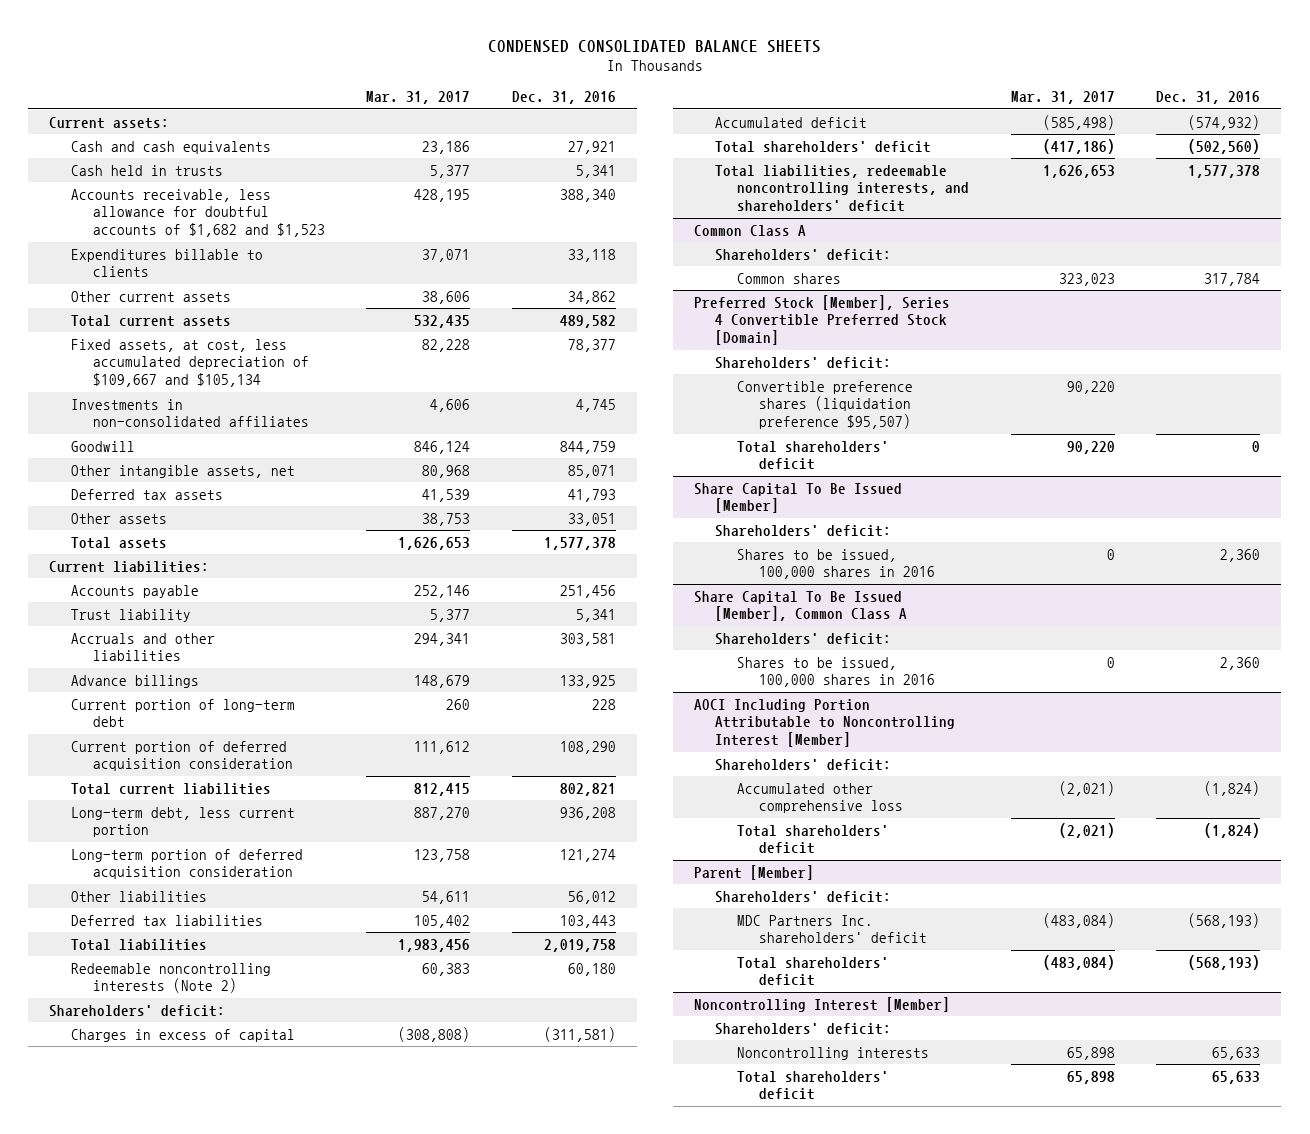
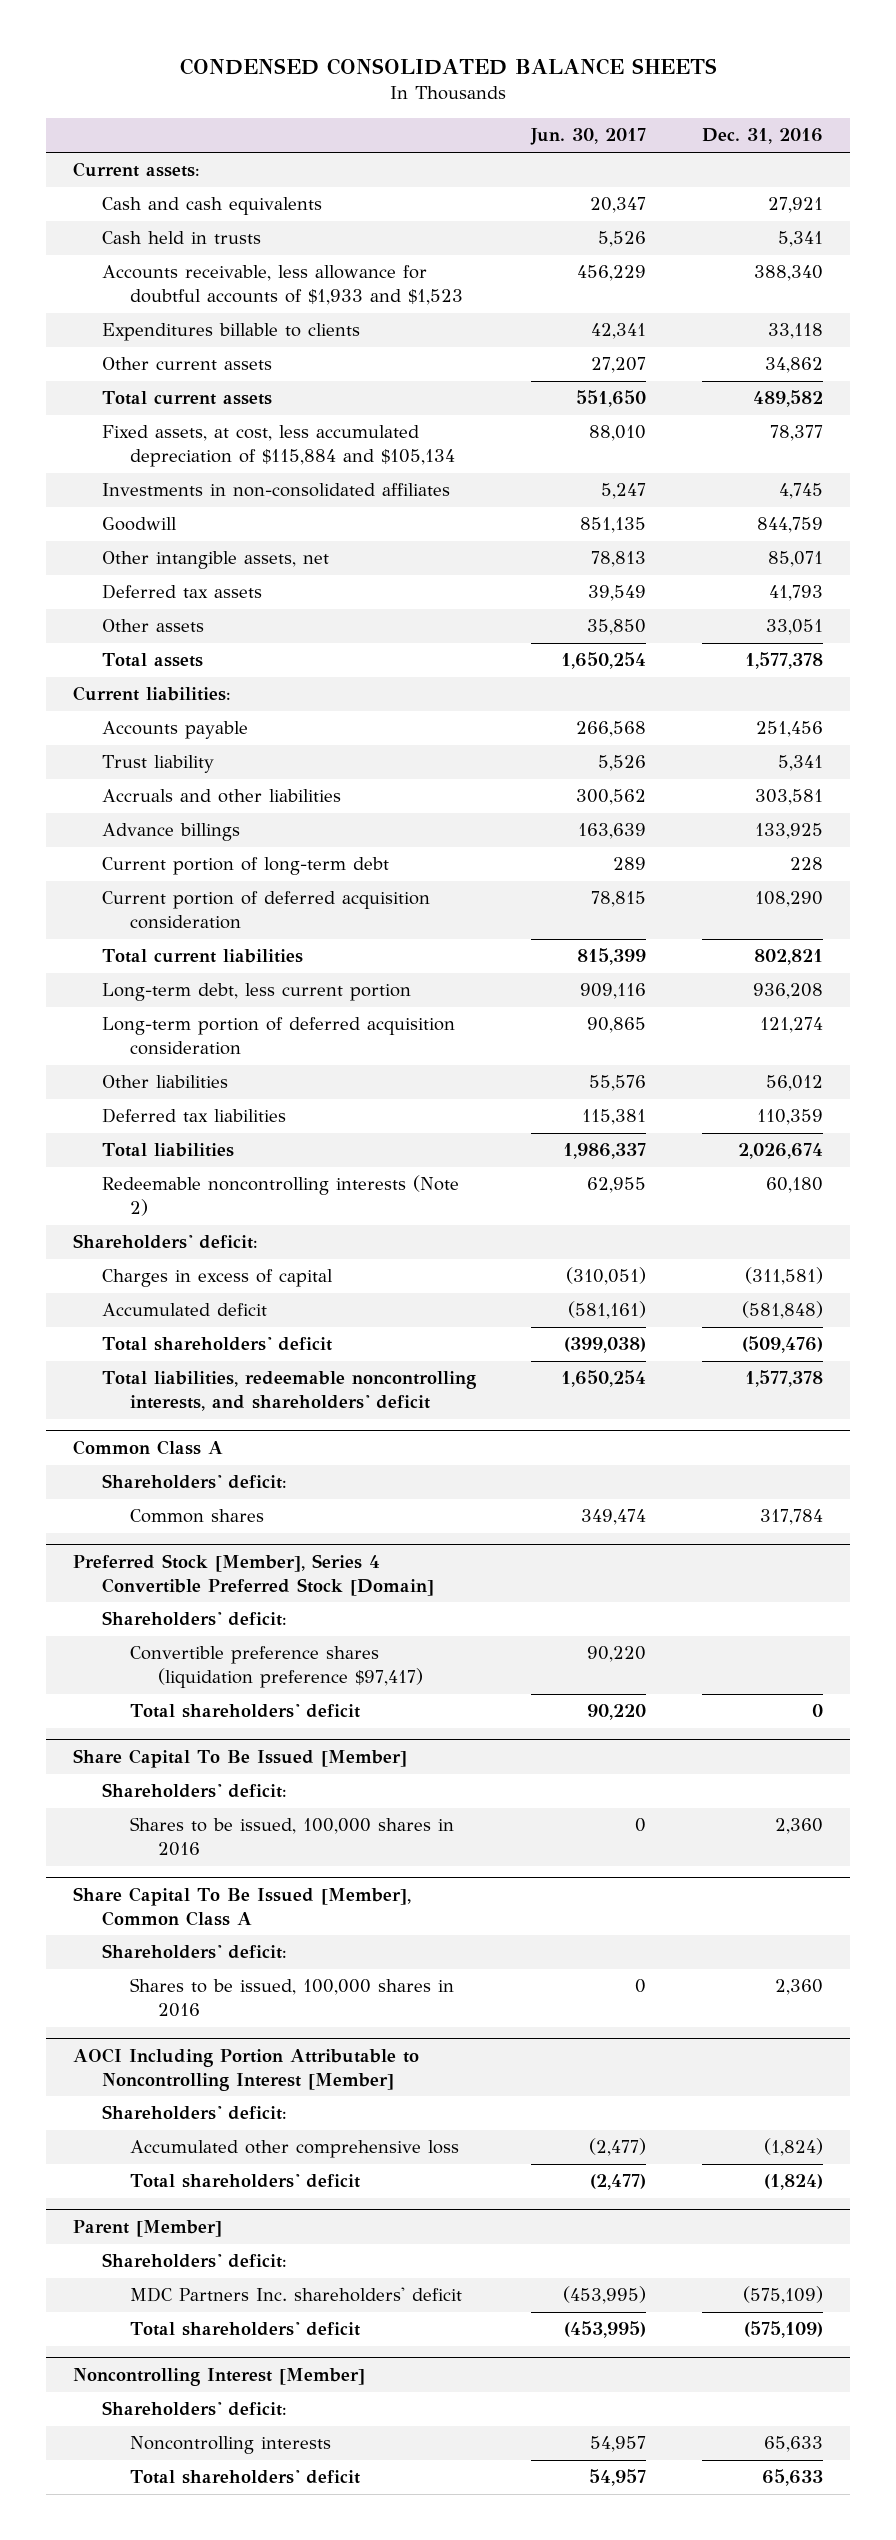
- | Mar. 31, 2017 | Dec. 31, 2016
+ | Jun. 30, 2017 | Dec. 31, 2016
- Accounts receivable, less allowance for doubtful accounts of $1,682 and $1,523 | 428,195 | 388,340
+ Accounts receivable, less allowance for doubtful accounts of $1,933 and $1,523 | 456,229 | 388,340
- Fixed assets, at cost, less accumulated depreciation of $109,667 and $105,134 | 82,228 | 78,377
+ Fixed assets, at cost, less accumulated depreciation of $115,884 and $105,134 | 88,010 | 78,377
- Deferred tax liabilities | 105,402 | 103,443
- Total liabilities | 1,983,456 | 2,019,758
+ Deferred tax liabilities | 115,381 | 110,359
+ Total liabilities | 1,986,337 | 2,026,674
- Accumulated deficit | (585,498) | (574,932)
- Total shareholders' deficit | (417,186) | (502,560)
+ Accumulated deficit | (581,161) | (581,848)
+ Total shareholders' deficit | (399,038) | (509,476)
@ Preferred Stock [Member], Series 4 Convertible Preferred Stock [Domain]
- Convertible preference shares (liquidation preference $95,507) | 90,220 |
+ Convertible preference shares (liquidation preference $97,417) | 90,220 |
@ Parent [Member]
- MDC Partners Inc. shareholders' deficit | (483,084) | (568,193)
- Total shareholders' deficit | (483,084) | (568,193)
+ MDC Partners Inc. shareholders' deficit | (453,995) | (575,109)
+ Total shareholders' deficit | (453,995) | (575,109)

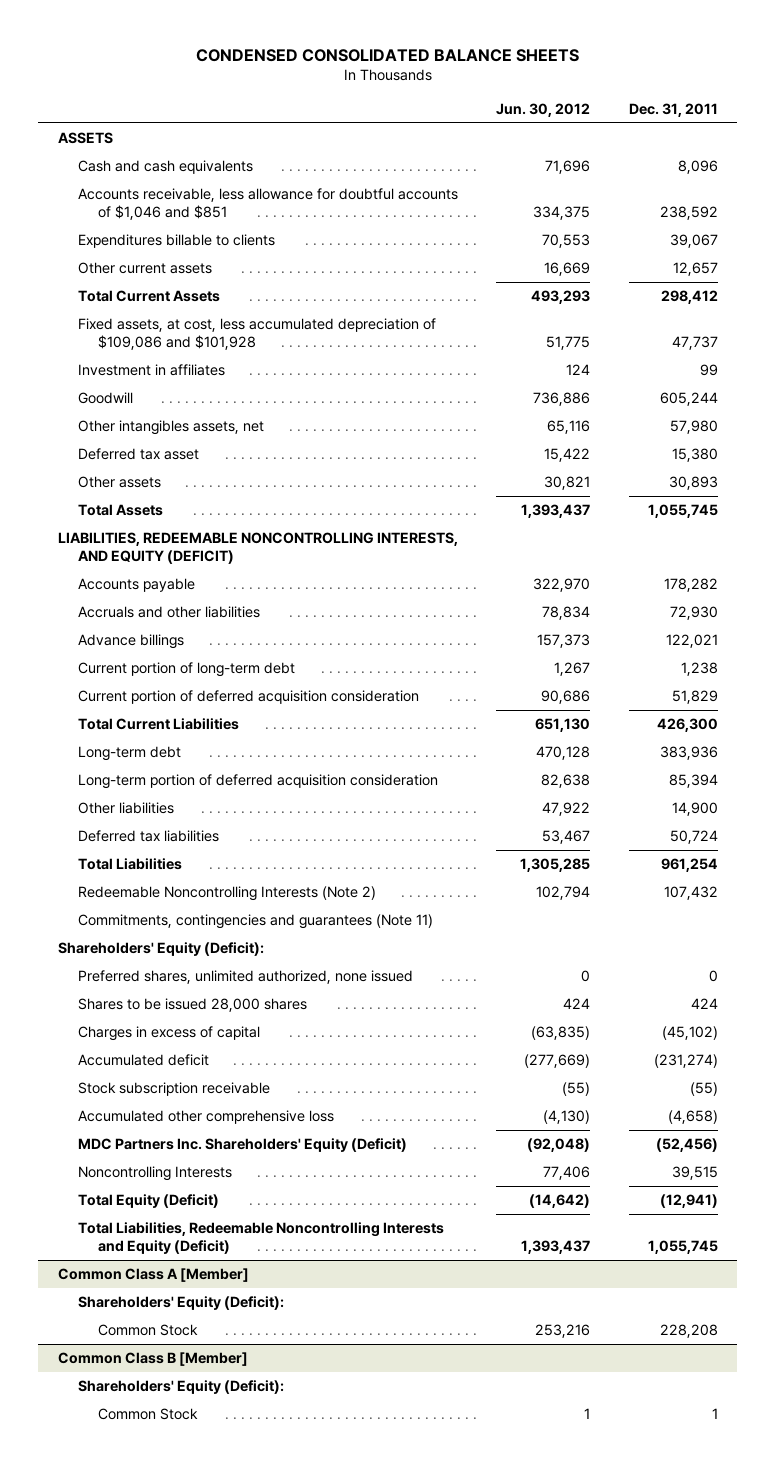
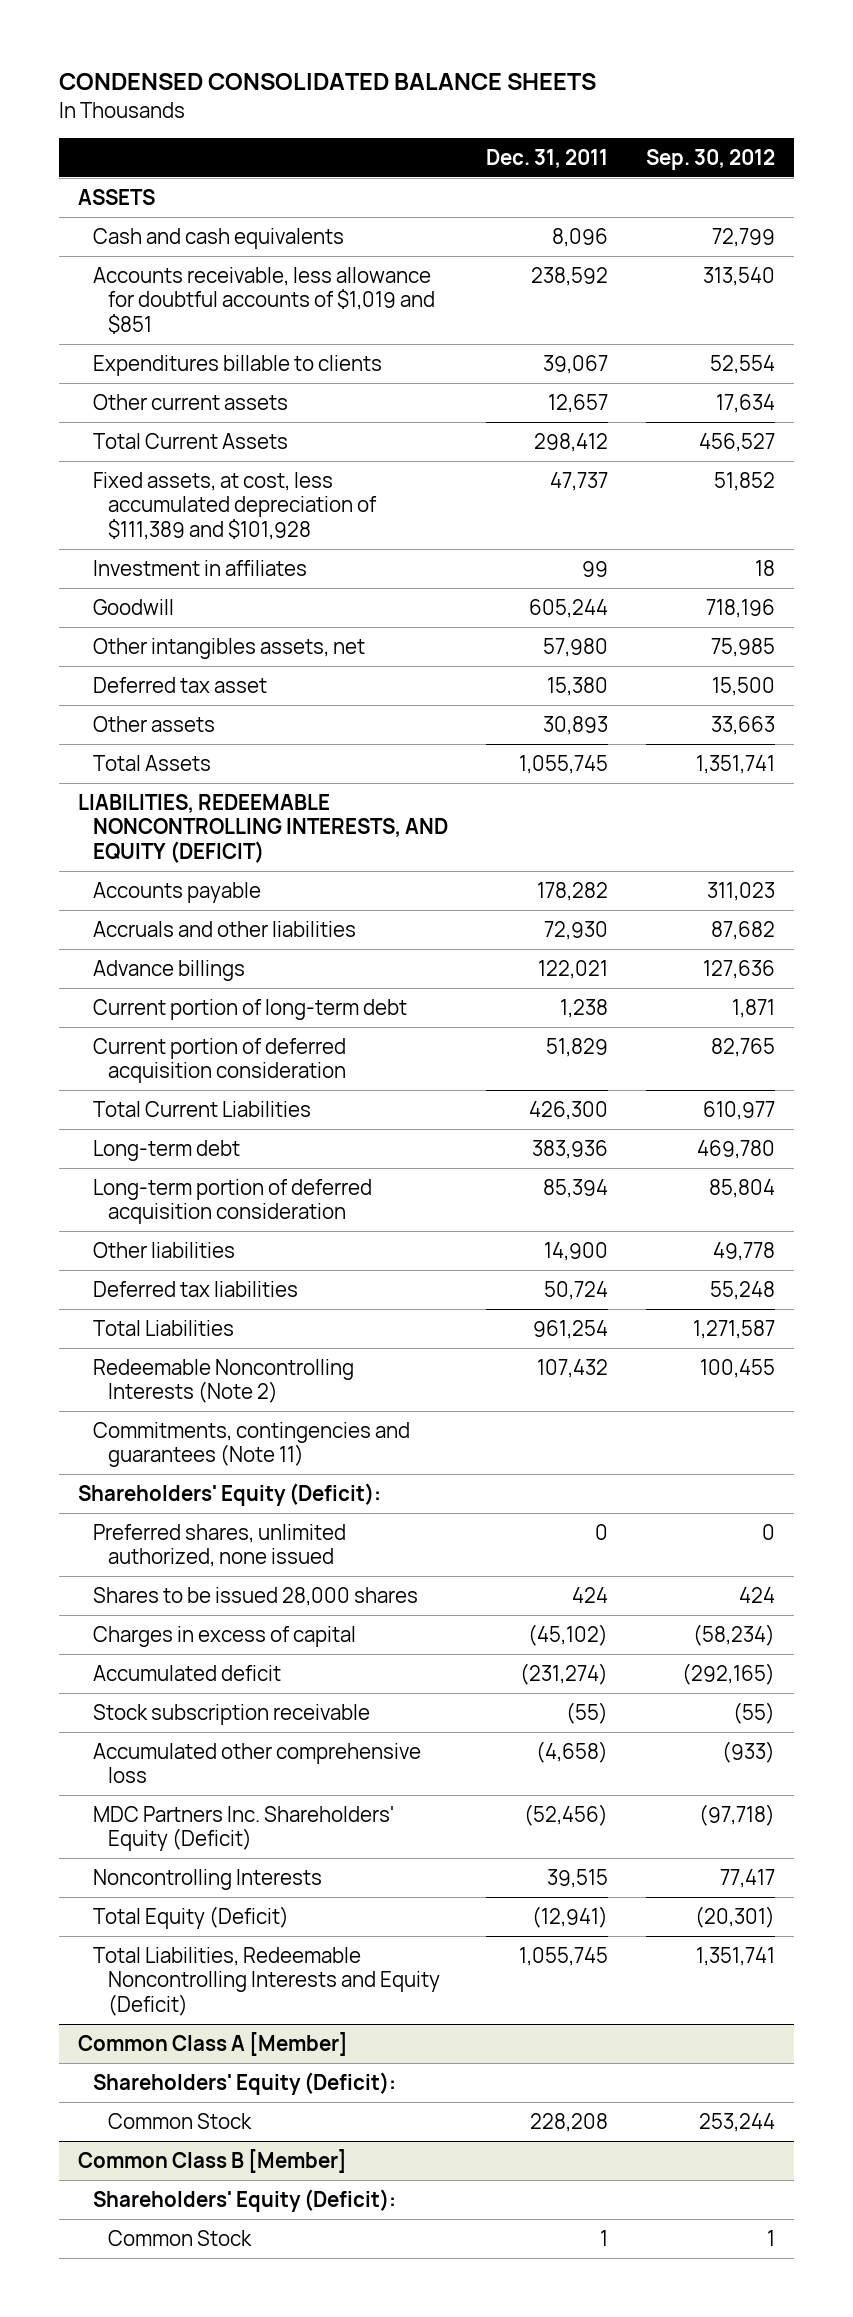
- | Jun. 30, 2012 | Dec. 31, 2011
+ | Dec. 31, 2011 | Sep. 30, 2012
- Accounts receivable, less allowance for doubtful accounts of $1,046 and $851 | 334,375 | 238,592
+ Accounts receivable, less allowance for doubtful accounts of $1,019 and $851 | 238,592 | 313,540
- Fixed assets, at cost, less accumulated depreciation of $109,086 and $101,928 | 51,775 | 47,737
+ Fixed assets, at cost, less accumulated depreciation of $111,389 and $101,928 | 47,737 | 51,852

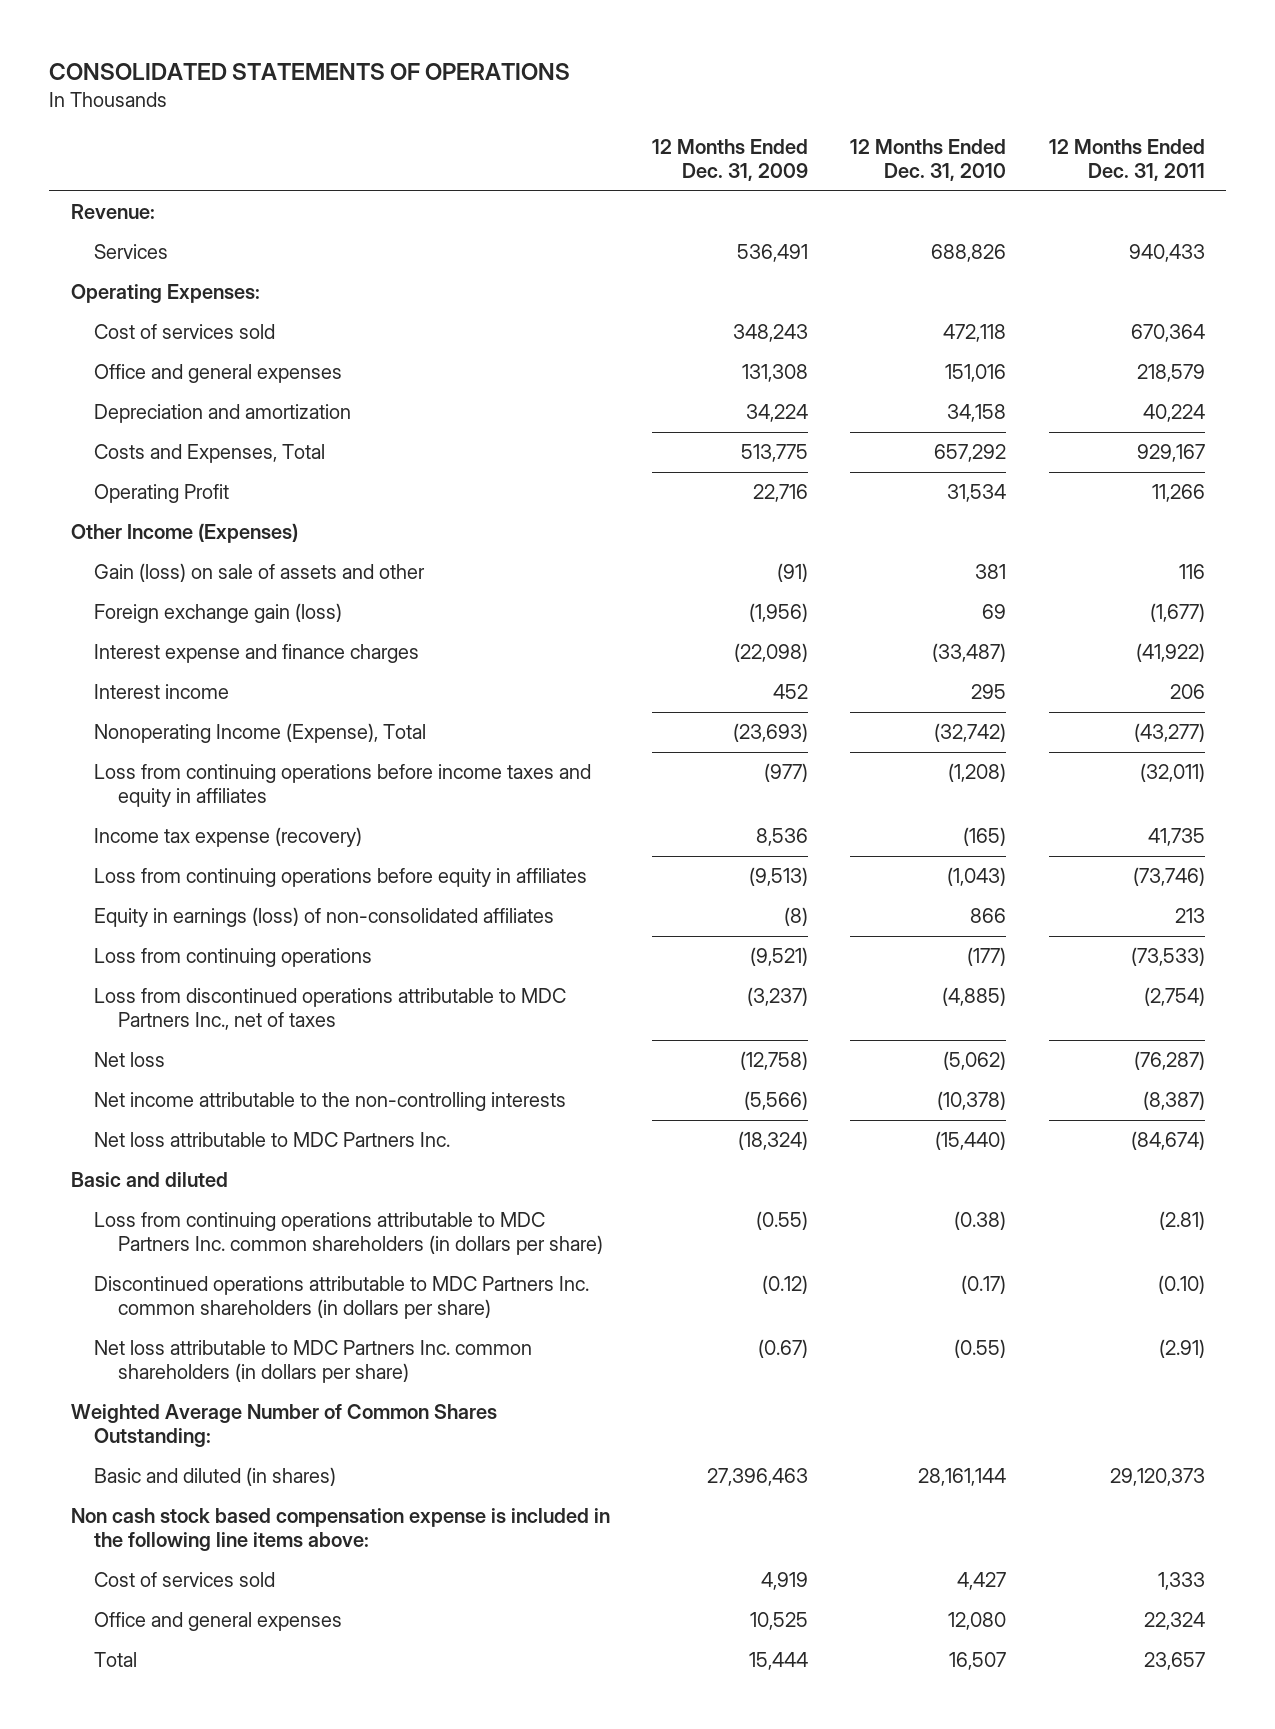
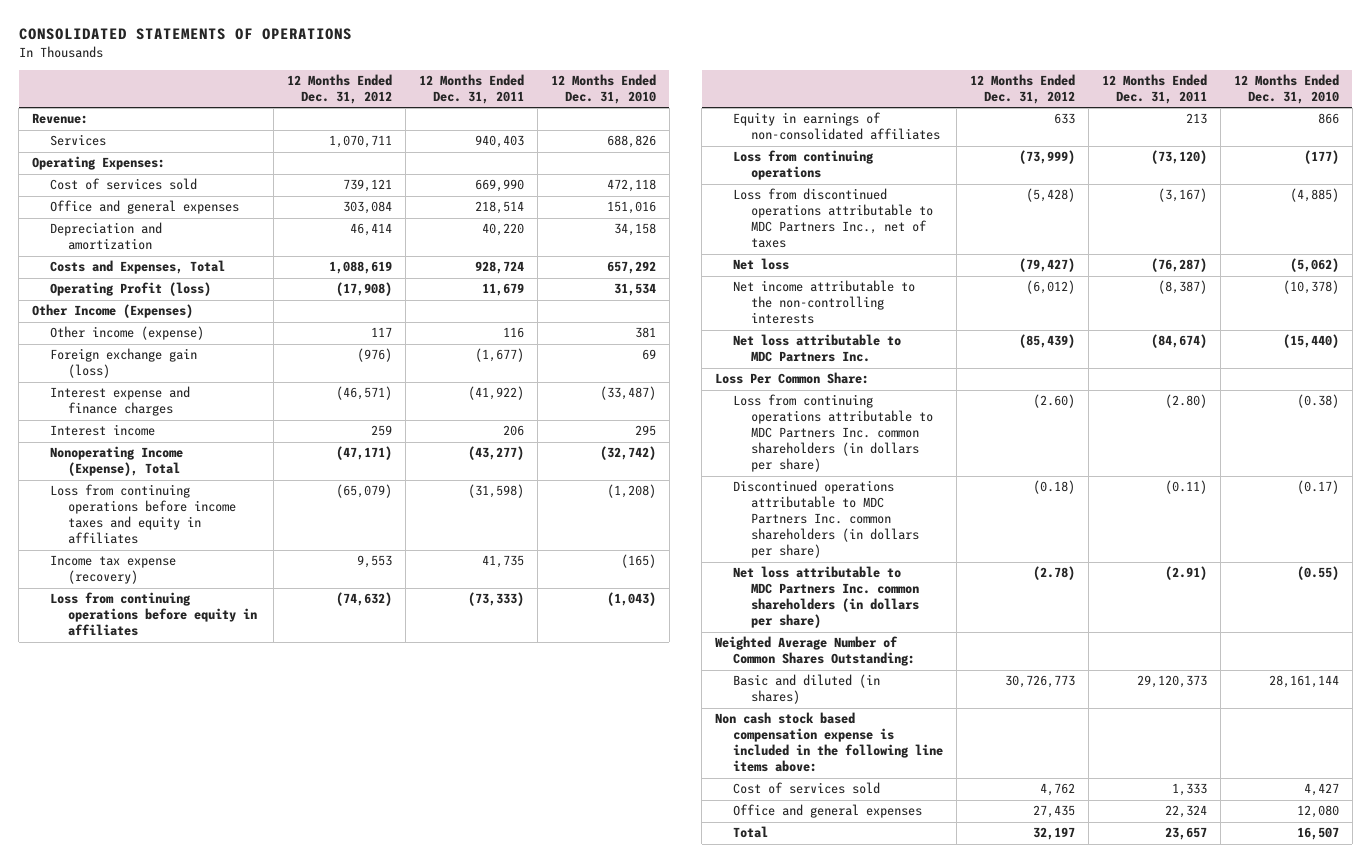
- | 12 Months Ended Dec. 31, 2009 | 12 Months Ended Dec. 31, 2010 | 12 Months Ended Dec. 31, 2011
+ | 12 Months Ended Dec. 31, 2012 | 12 Months Ended Dec. 31, 2011 | 12 Months Ended Dec. 31, 2010
- Services | 536,491 | 688,826 | 940,433
+ Services | 1,070,711 | 940,403 | 688,826
- Cost of services sold | 348,243 | 472,118 | 670,364
- Office and general expenses | 131,308 | 151,016 | 218,579
- Depreciation and amortization | 34,224 | 34,158 | 40,224
- Costs and Expenses, Total | 513,775 | 657,292 | 929,167
- Operating Profit | 22,716 | 31,534 | 11,266
+ Cost of services sold | 739,121 | 669,990 | 472,118
+ Office and general expenses | 303,084 | 218,514 | 151,016
+ Depreciation and amortization | 46,414 | 40,220 | 34,158
+ Costs and Expenses, Total | 1,088,619 | 928,724 | 657,292
+ Operating Profit (loss) | (17,908) | 11,679 | 31,534
- Gain (loss) on sale of assets and other | (91) | 381 | 116
+ Other income (expense) | 117 | 116 | 381
- Loss from continuing operations before income taxes and equity in affiliates | (977) | (1,208) | (32,011)
+ Loss from continuing operations before income taxes and equity in affiliates | (65,079) | (31,598) | (1,208)
- Loss from continuing operations before equity in affiliates | (9,513) | (1,043) | (73,746)
- Equity in earnings (loss) of non-consolidated affiliates | (8) | 866 | 213
- Loss from continuing operations | (9,521) | (177) | (73,533)
- Loss from discontinued operations attributable to MDC Partners Inc., net of taxes | (3,237) | (4,885) | (2,754)
+ Loss from continuing operations before equity in affiliates | (74,632) | (73,333) | (1,043)
+ Equity in earnings of non-consolidated affiliates | 633 | 213 | 866
+ Loss from continuing operations | (73,999) | (73,120) | (177)
+ Loss from discontinued operations attributable to MDC Partners Inc., net of taxes | (5,428) | (3,167) | (4,885)
- Basic and diluted
- Loss from continuing operations attributable to MDC Partners Inc. common shareholders (in dollars per share) | (0.55) | (0.38) | (2.81)
- Discontinued operations attributable to MDC Partners Inc. common shareholders (in dollars per share) | (0.12) | (0.17) | (0.10)
+ Loss Per Common Share:
+ Loss from continuing operations attributable to MDC Partners Inc. common shareholders (in dollars per share) | (2.60) | (2.80) | (0.38)
+ Discontinued operations attributable to MDC Partners Inc. common shareholders (in dollars per share) | (0.18) | (0.11) | (0.17)

